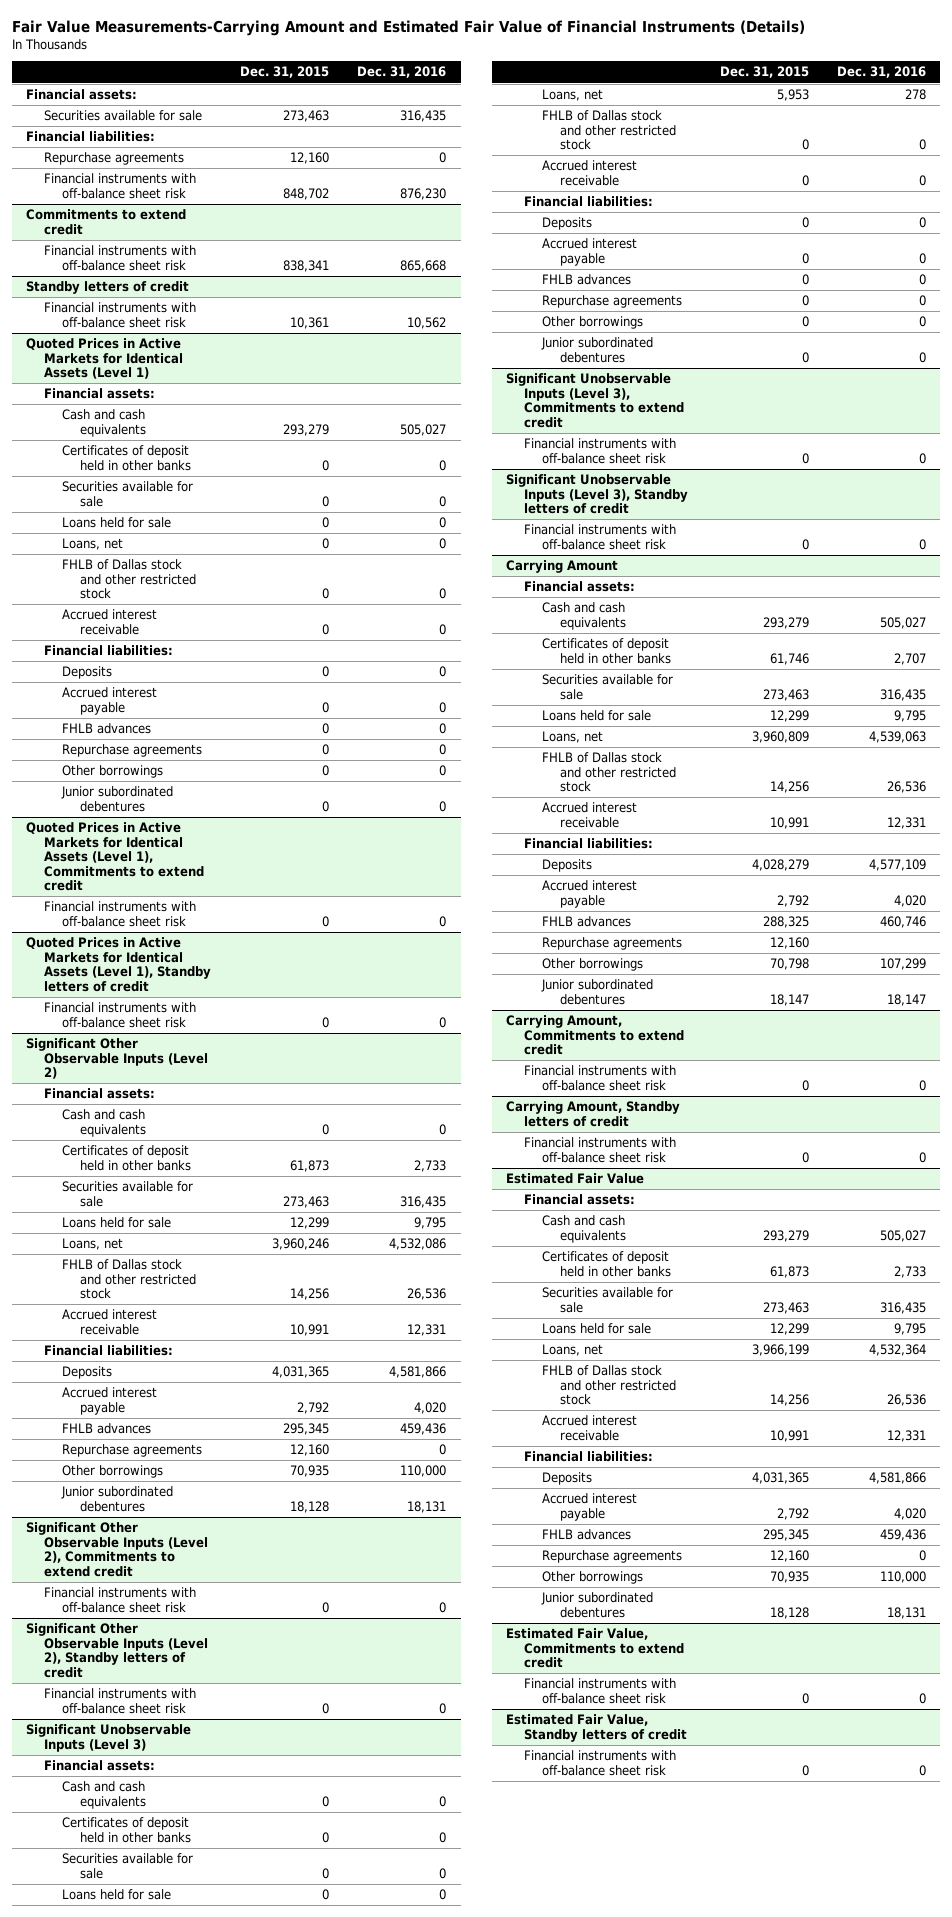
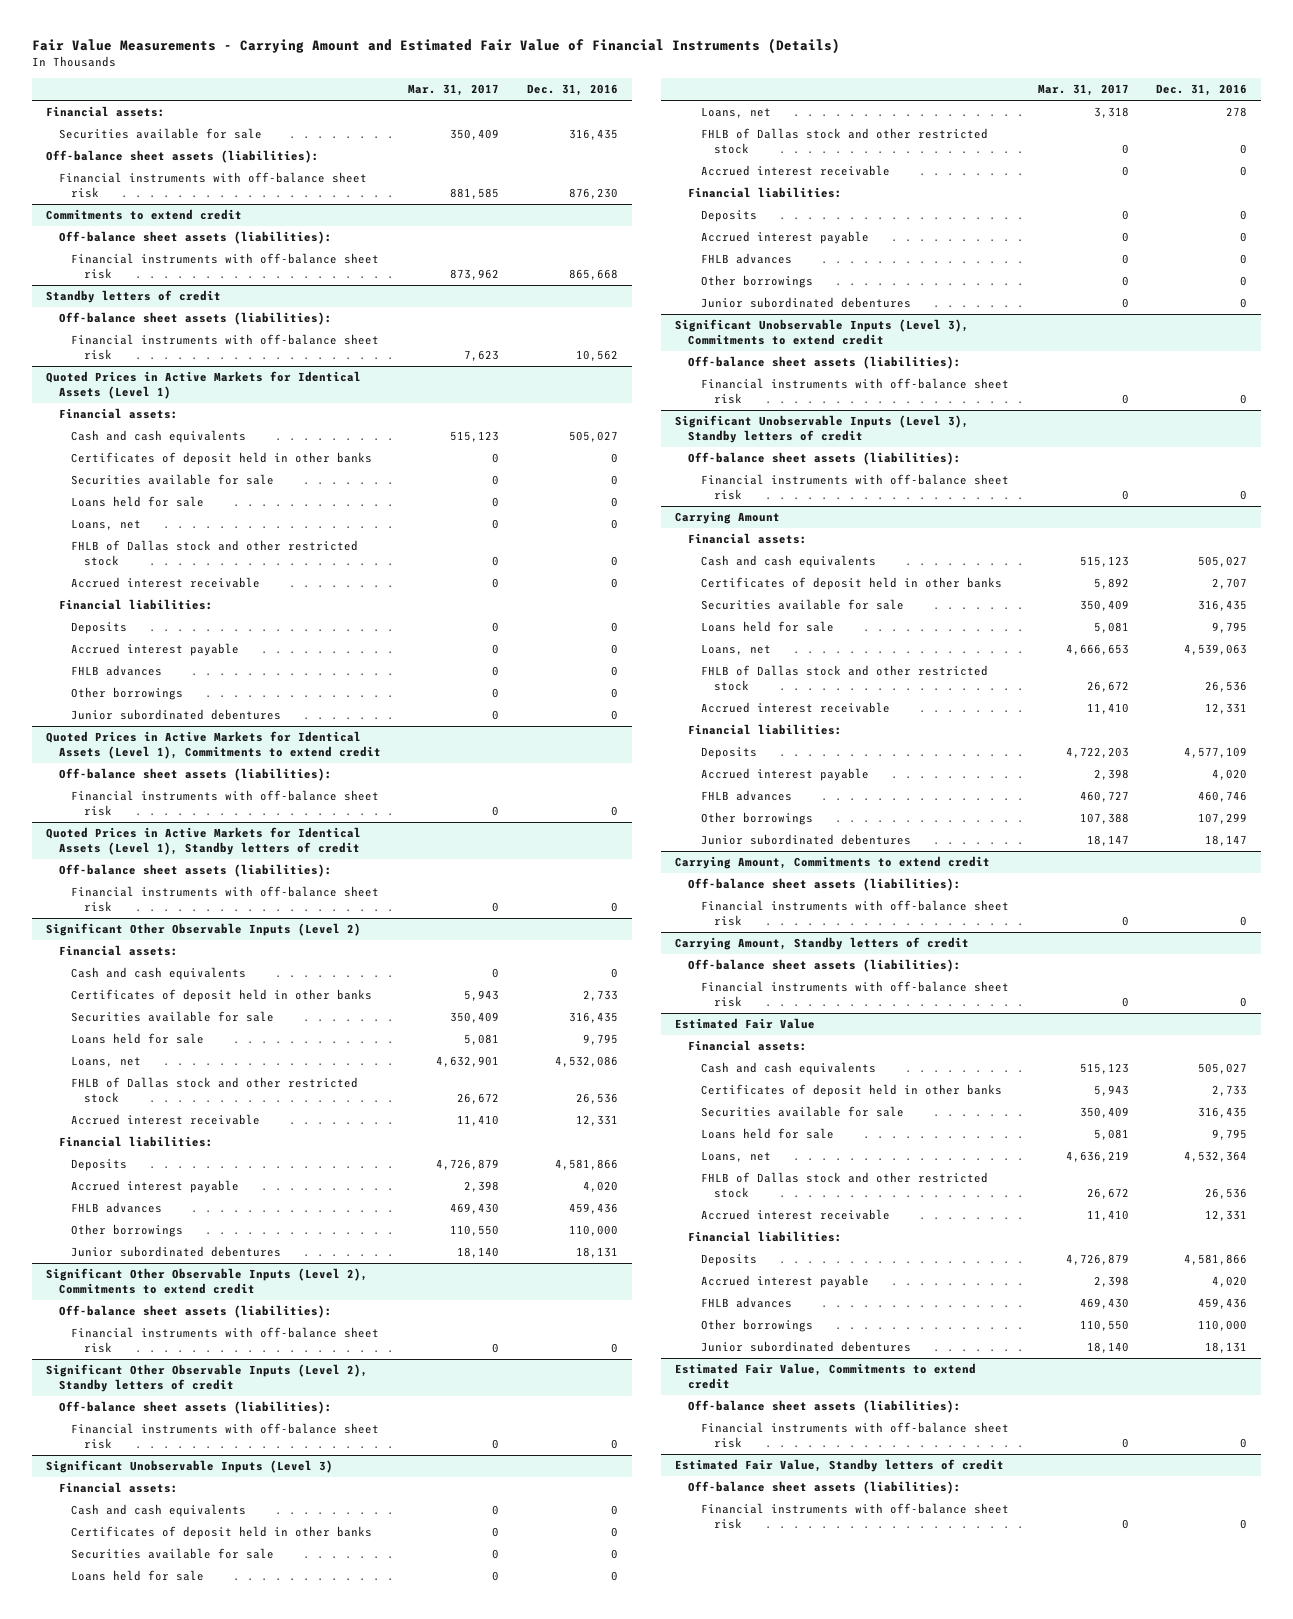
- Fair Value Measurements-Carrying Amount and Estimated Fair Value of Financial Instruments (Details)
+ Fair Value Measurements - Carrying Amount and Estimated Fair Value of Financial Instruments (Details)
- | Dec. 31, 2015 | Dec. 31, 2016
+ | Mar. 31, 2017 | Dec. 31, 2016
- Financial liabilities:
- Repurchase agreements | 12,160 | 0
+ Off-balance sheet assets (liabilities):
@ Commitments to extend credit
+ Off-balance sheet assets (liabilities):
@ Standby letters of credit
+ Off-balance sheet assets (liabilities):
@ Quoted Prices in Active Markets for Identical Assets (Level 1)
- Repurchase agreements | 0 | 0
@ Quoted Prices in Active Markets for Identical Assets (Level 1), Commitments to extend credit
+ Off-balance sheet assets (liabilities):
@ Quoted Prices in Active Markets for Identical Assets (Level 1), Standby letters of credit
+ Off-balance sheet assets (liabilities):
@ Significant Other Observable Inputs (Level 2)
- Repurchase agreements | 12,160 | 0
@ Significant Other Observable Inputs (Level 2), Commitments to extend credit
+ Off-balance sheet assets (liabilities):
@ Significant Other Observable Inputs (Level 2), Standby letters of credit
+ Off-balance sheet assets (liabilities):
@ Significant Unobservable Inputs (Level 3)
- Repurchase agreements | 0 | 0
@ Significant Unobservable Inputs (Level 3), Commitments to extend credit
+ Off-balance sheet assets (liabilities):
@ Significant Unobservable Inputs (Level 3), Standby letters of credit
+ Off-balance sheet assets (liabilities):
@ Carrying Amount
- Repurchase agreements | 12,160 |
@ Carrying Amount, Commitments to extend credit
+ Off-balance sheet assets (liabilities):
@ Carrying Amount, Standby letters of credit
+ Off-balance sheet assets (liabilities):
@ Estimated Fair Value
- Repurchase agreements | 12,160 | 0
@ Estimated Fair Value, Commitments to extend credit
+ Off-balance sheet assets (liabilities):
@ Estimated Fair Value, Standby letters of credit
+ Off-balance sheet assets (liabilities):

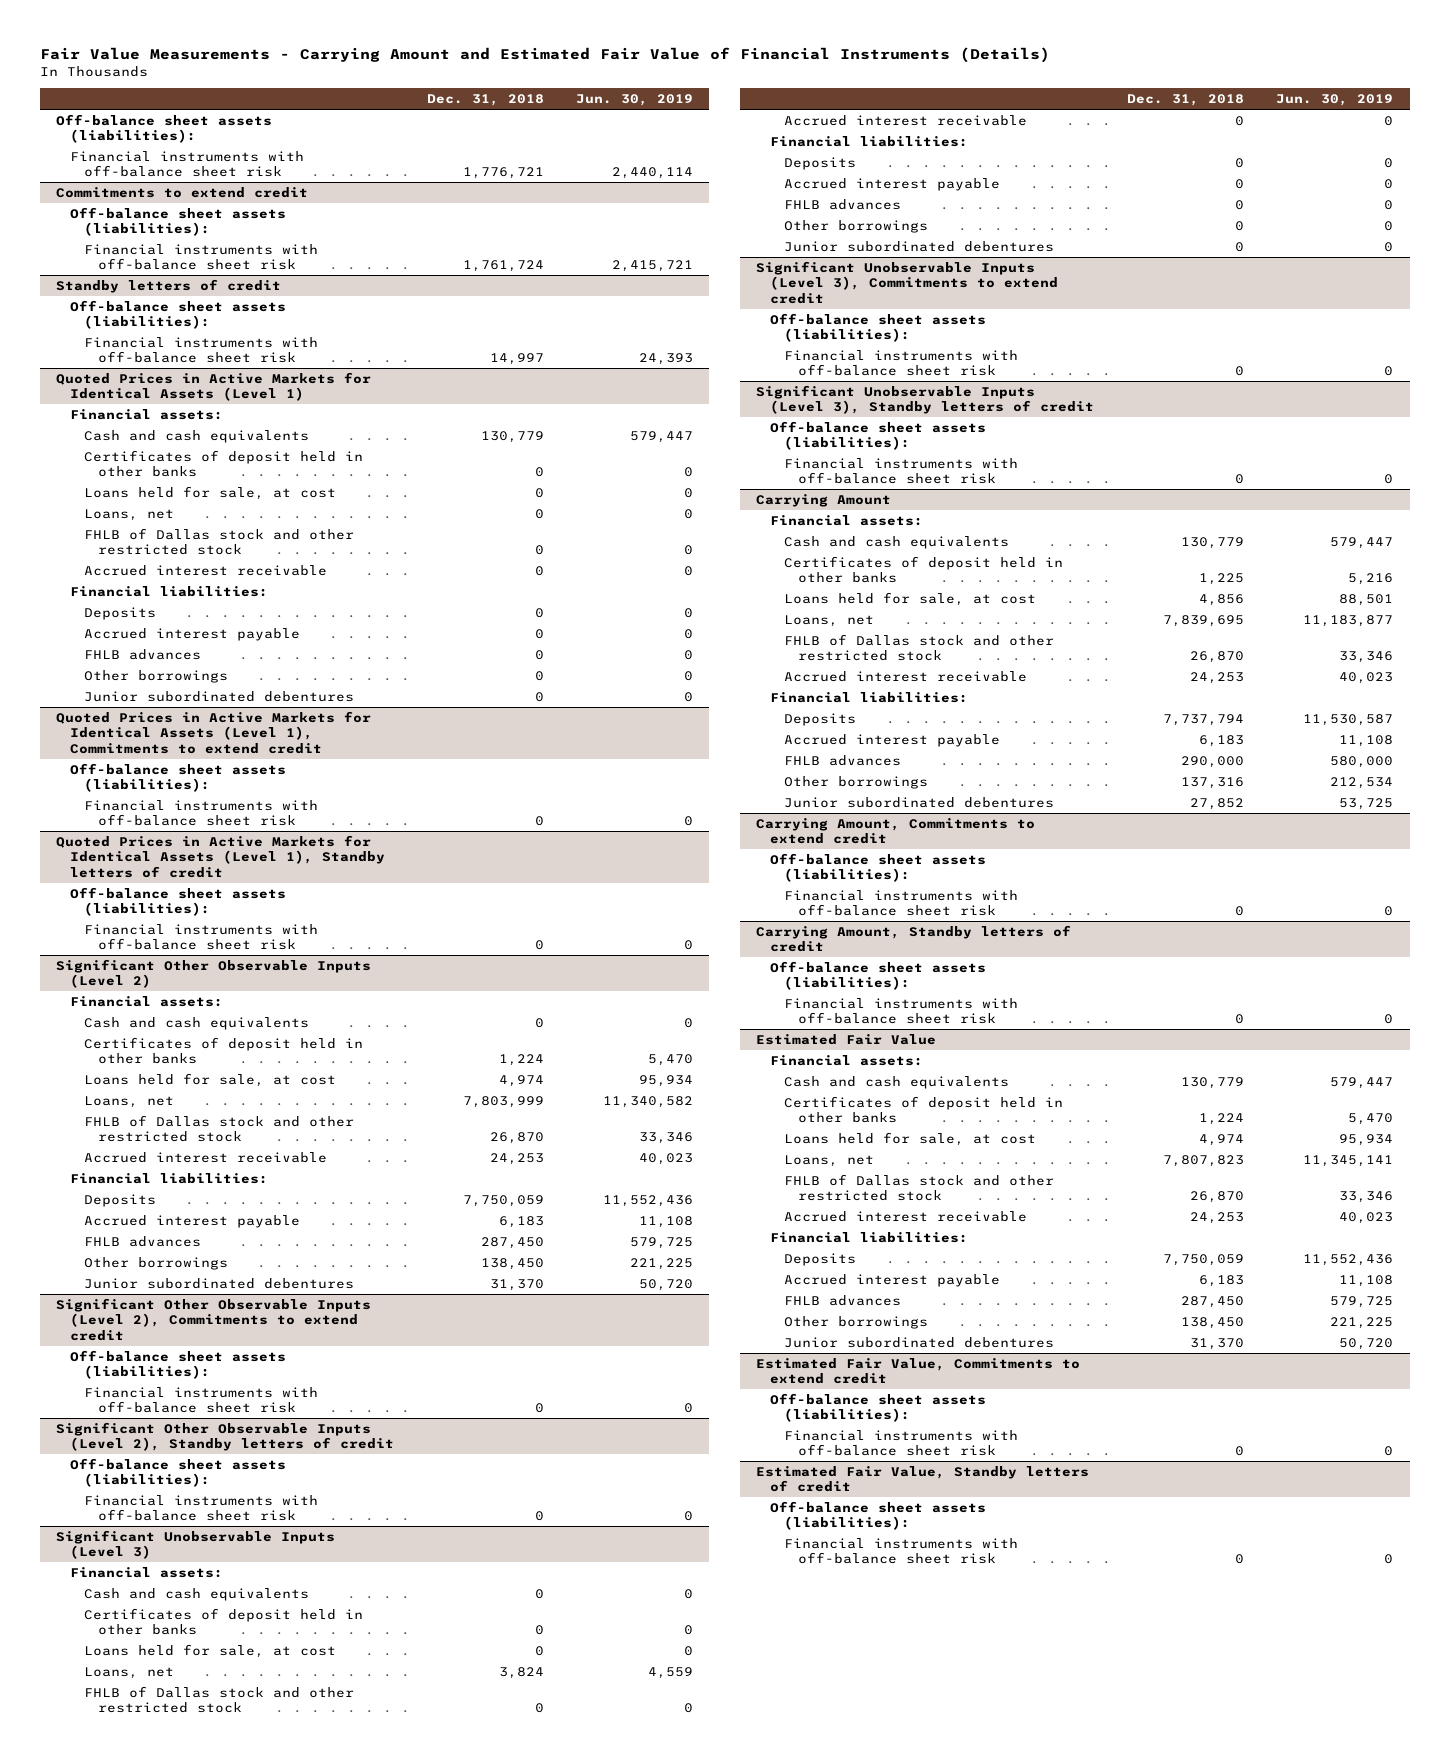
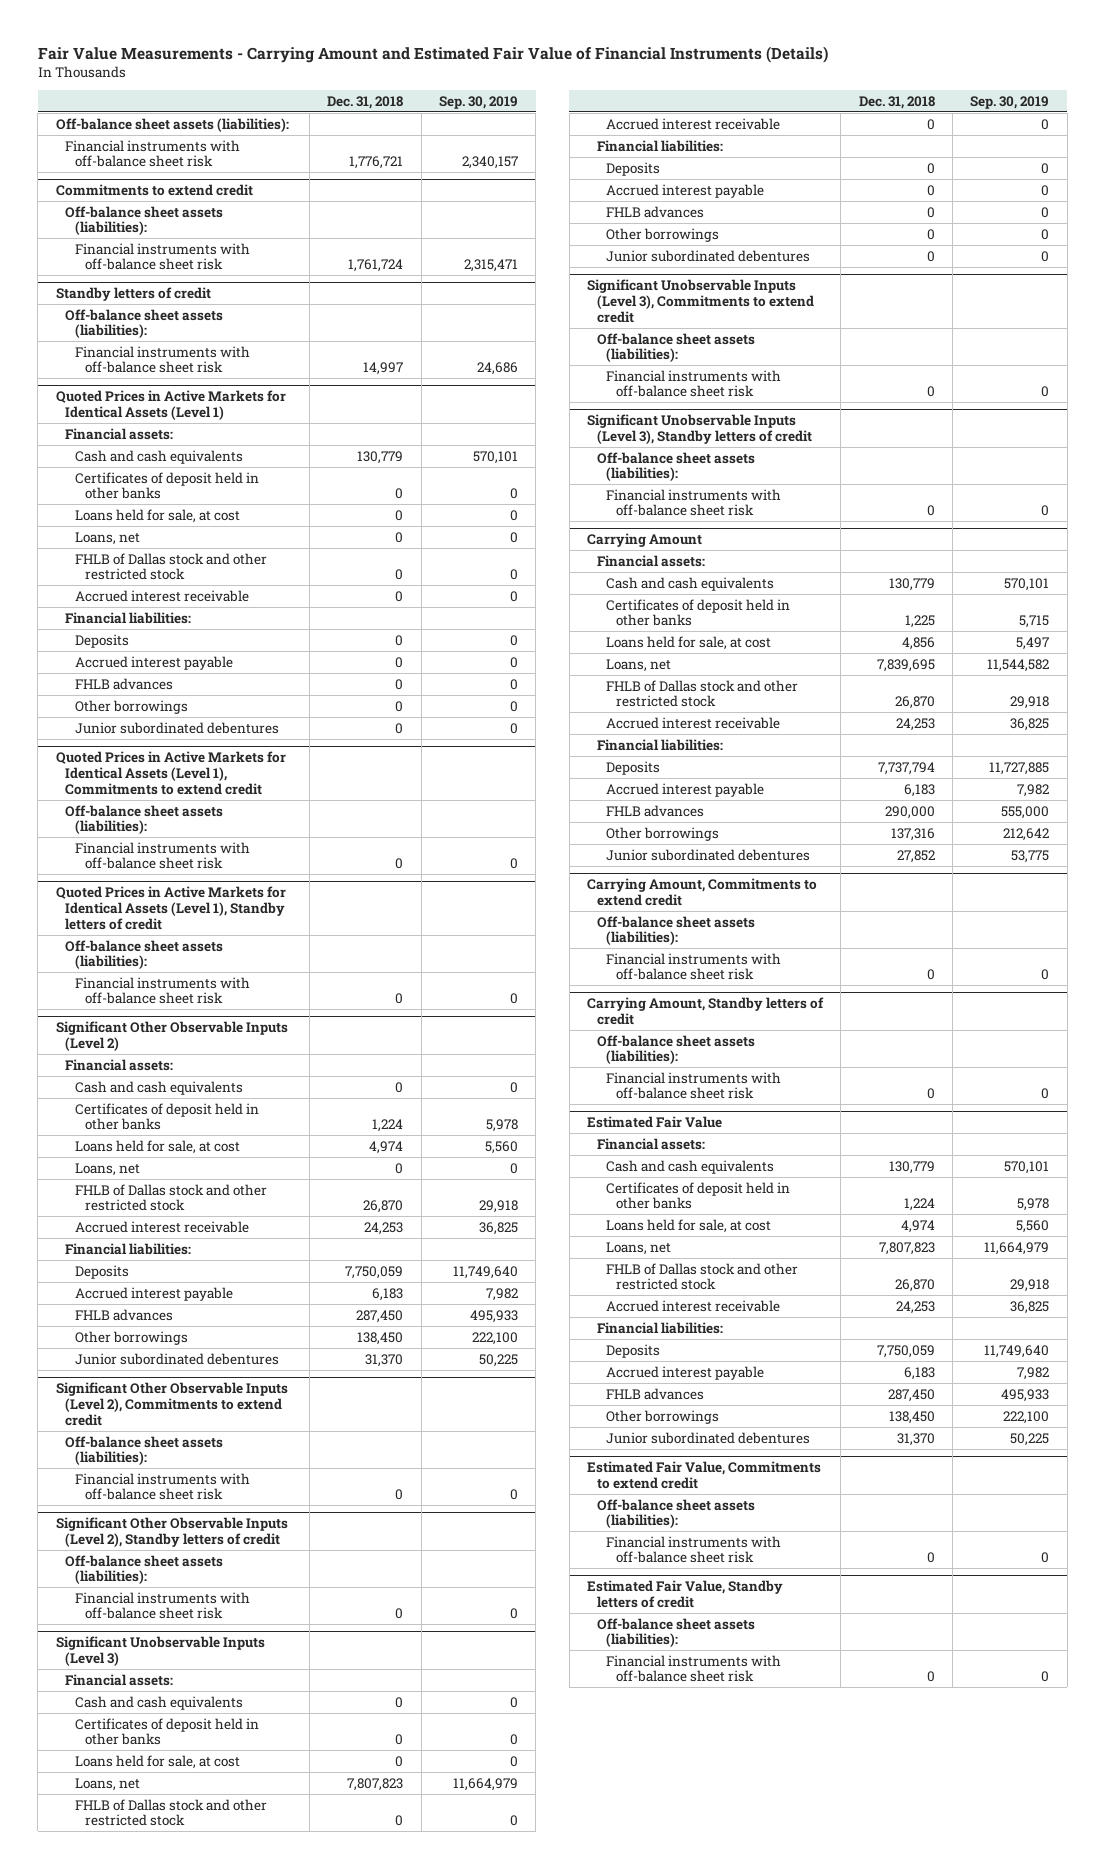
- | Dec. 31, 2018 | Jun. 30, 2019
+ | Dec. 31, 2018 | Sep. 30, 2019
@ Significant Other Observable Inputs (Level 2)
- Loans, net | 7,803,999 | 11,340,582
+ Loans, net | 0 | 0
@ Significant Unobservable Inputs (Level 3)
- Loans, net | 3,824 | 4,559
+ Loans, net | 7,807,823 | 11,664,979

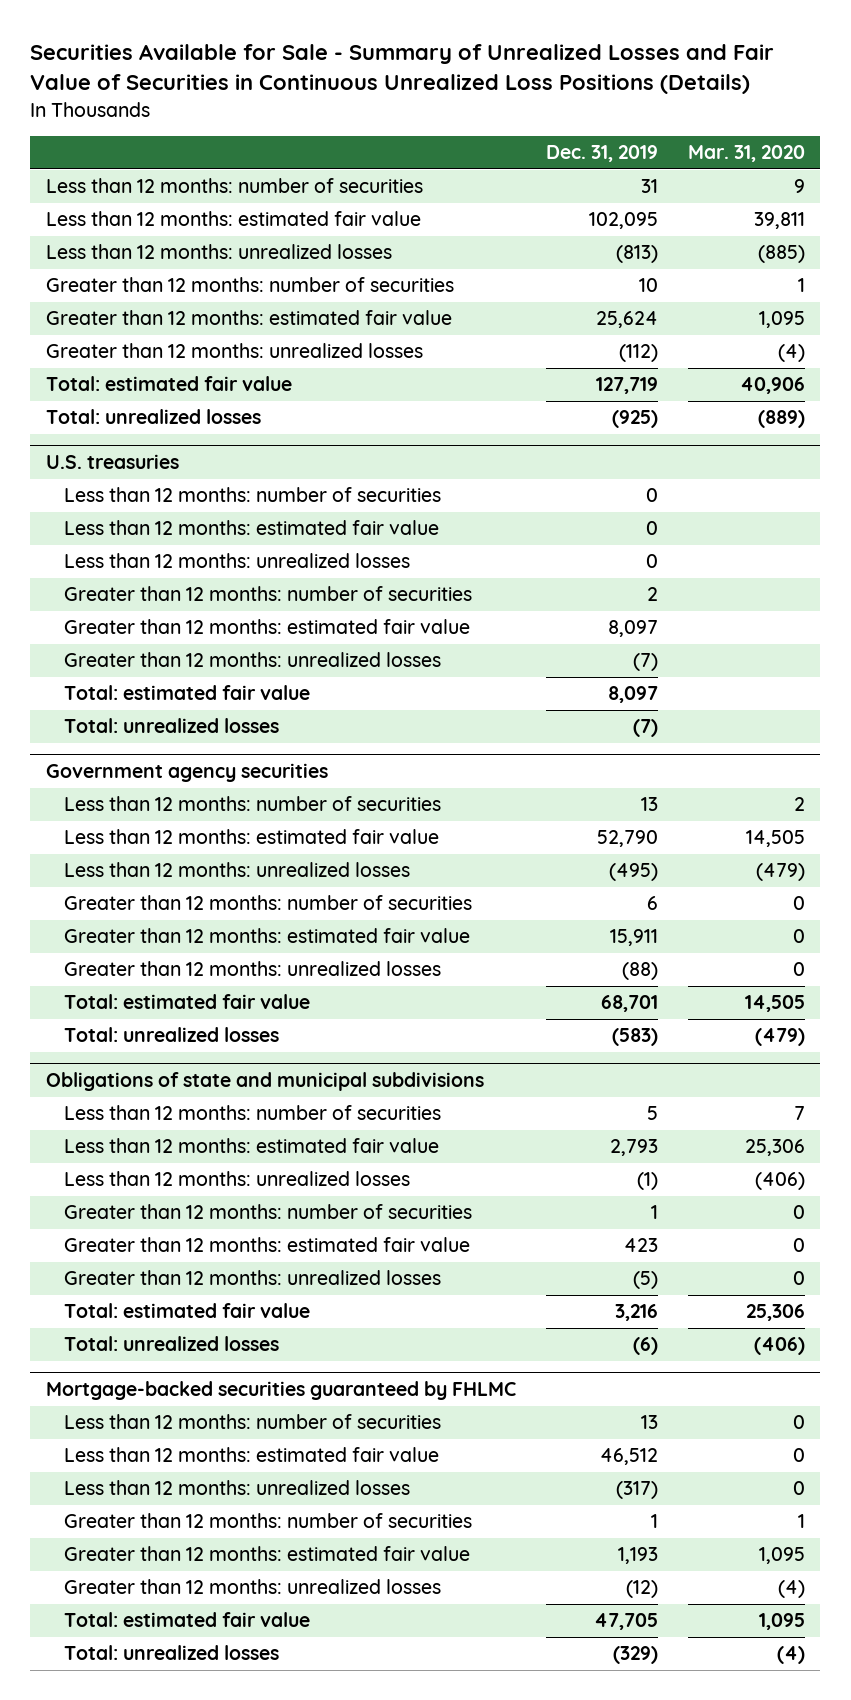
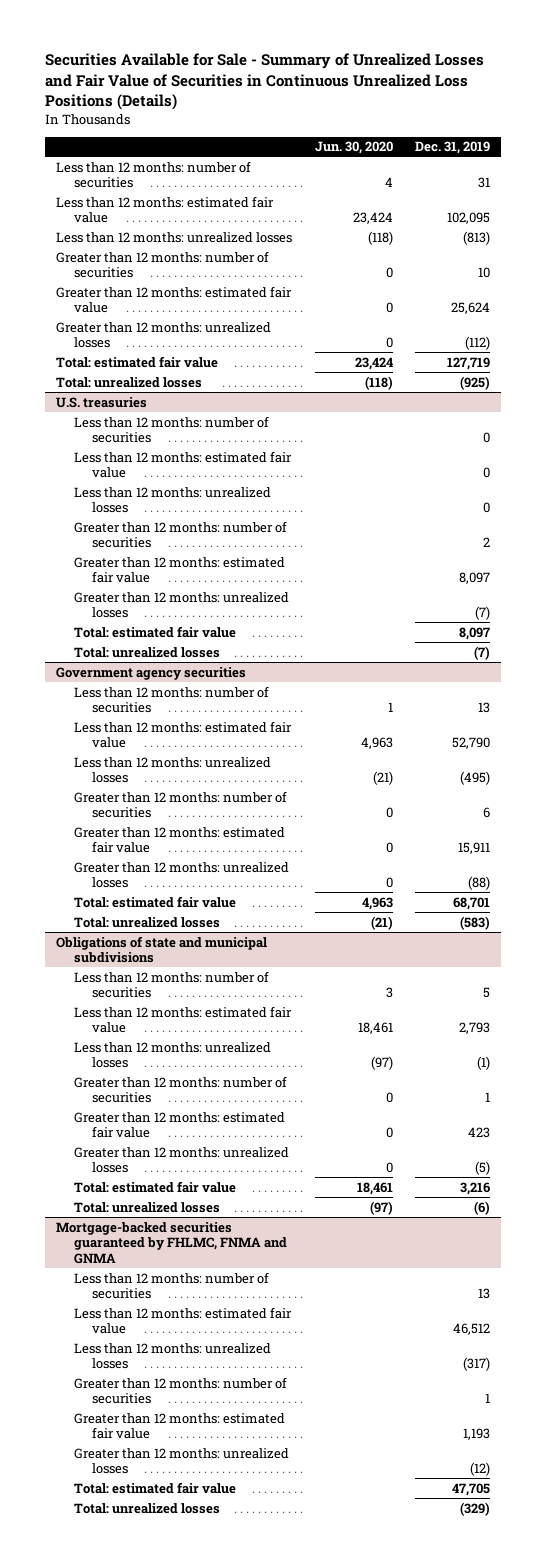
- | Dec. 31, 2019 | Mar. 31, 2020
+ | Jun. 30, 2020 | Dec. 31, 2019
- Mortgage-backed securities guaranteed by FHLMC
+ Mortgage-backed securities guaranteed by FHLMC, FNMA and GNMA

